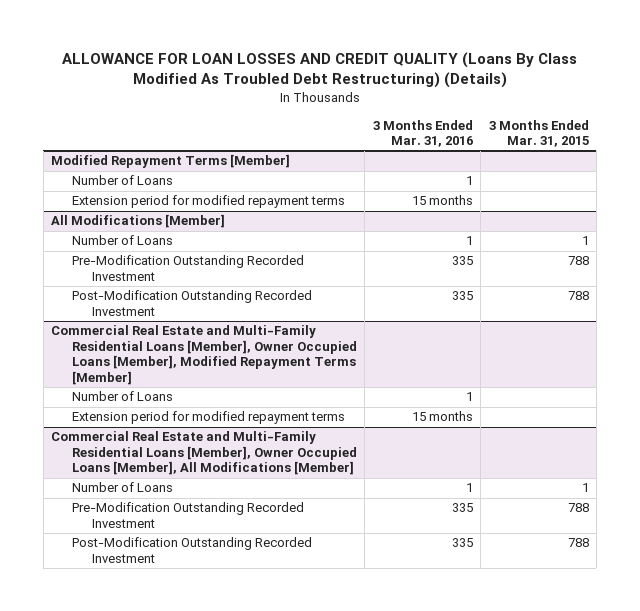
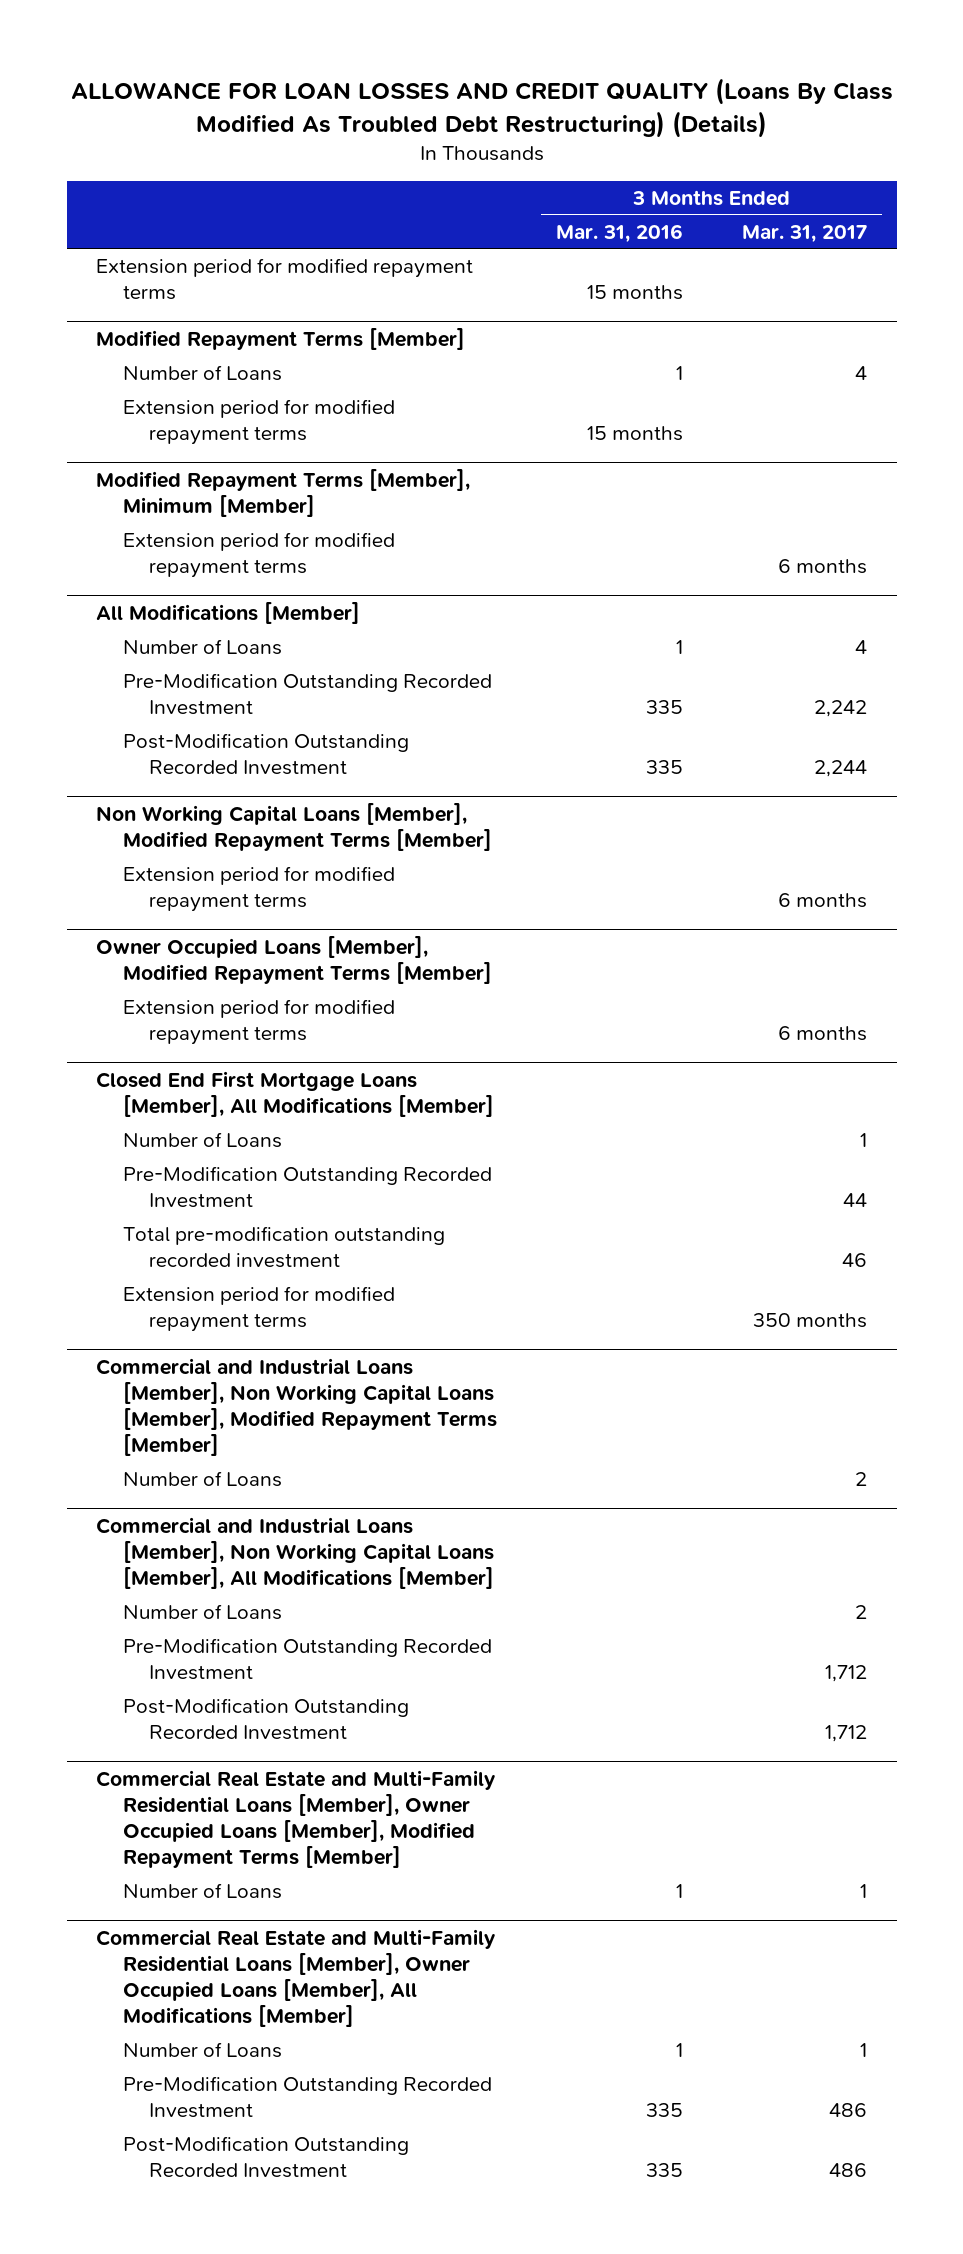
- | 3 Months Ended Mar. 31, 2016 | 3 Months Ended Mar. 31, 2015
+ | 3 Months Ended Mar. 31, 2016 | 3 Months Ended Mar. 31, 2017
+ Extension period for modified repayment terms | 15 months |
+ Modified Repayment Terms [Member], Minimum [Member]
+ Extension period for modified repayment terms | | 6 months
+ Non Working Capital Loans [Member], Modified Repayment Terms [Member]
+ Extension period for modified repayment terms | | 6 months
+ Owner Occupied Loans [Member], Modified Repayment Terms [Member]
+ Extension period for modified repayment terms | | 6 months
+ Closed End First Mortgage Loans [Member], All Modifications [Member]
+ Number of Loans | | 1
+ Pre-Modification Outstanding Recorded Investment | | 44
+ Total pre-modification outstanding recorded investment | | 46
+ Extension period for modified repayment terms | | 350 months
+ Commercial and Industrial Loans [Member], Non Working Capital Loans [Member], Modified Repayment Terms [Member]
+ Number of Loans | | 2
+ Commercial and Industrial Loans [Member], Non Working Capital Loans [Member], All Modifications [Member]
+ Number of Loans | | 2
+ Pre-Modification Outstanding Recorded Investment | | 1,712
+ Post-Modification Outstanding Recorded Investment | | 1,712
@ Commercial Real Estate and Multi-Family Residential Loans [Member], Owner Occupied Loans [Member], Modified Repayment Terms [Member]
- Extension period for modified repayment terms | 15 months |

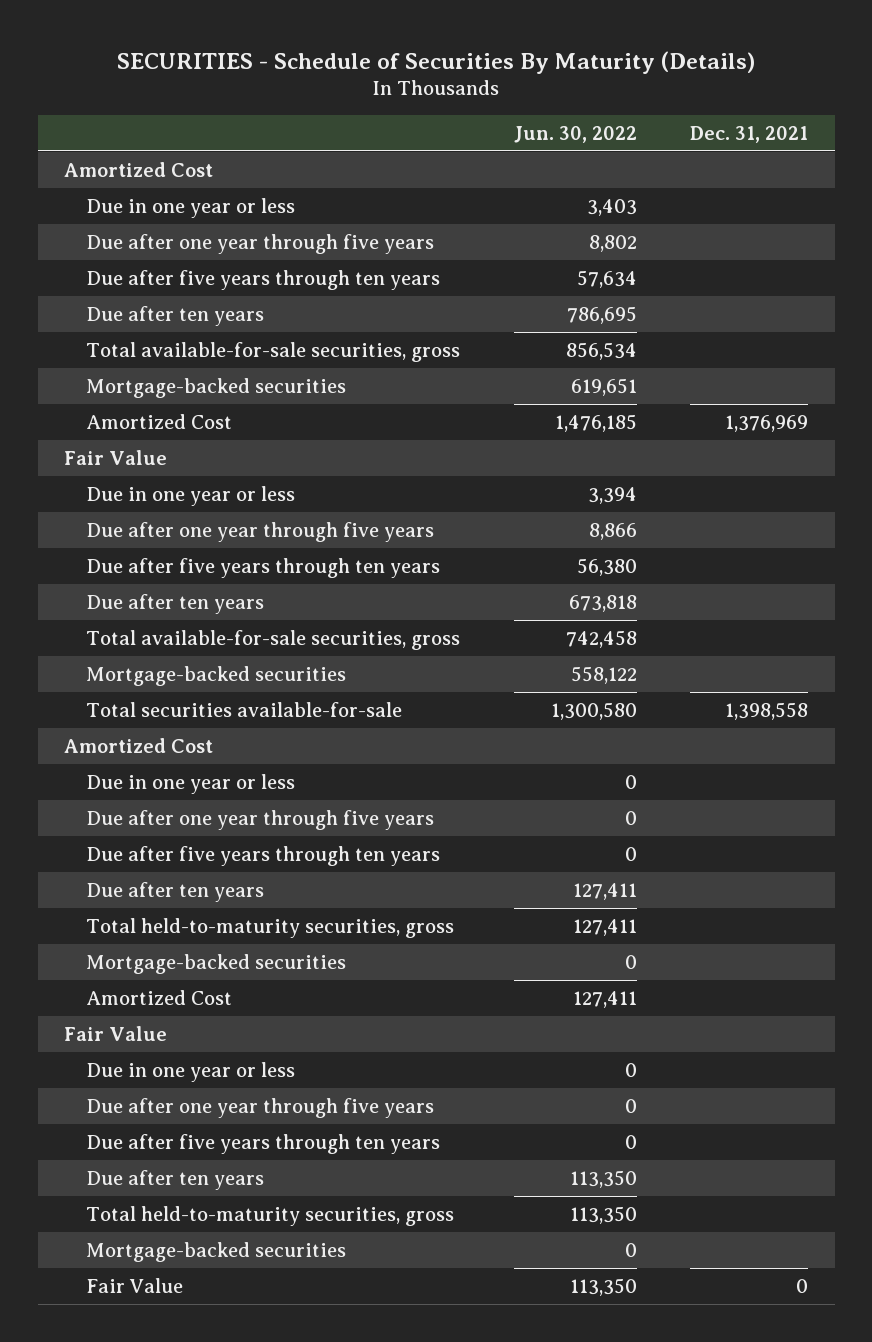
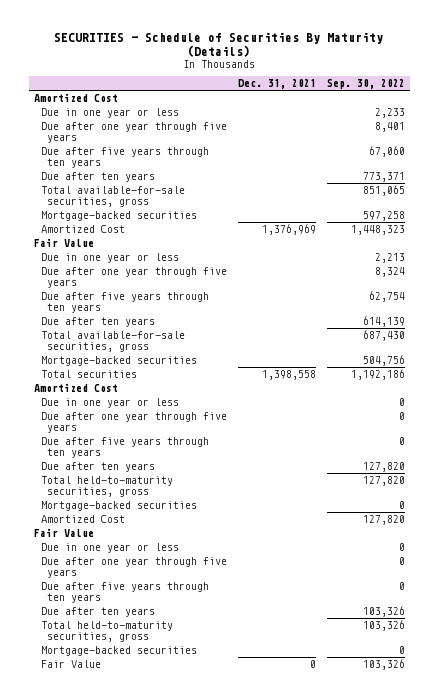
- | Jun. 30, 2022 | Dec. 31, 2021
+ | Dec. 31, 2021 | Sep. 30, 2022
- Total securities available-for-sale | 1,300,580 | 1,398,558
+ Total securities | 1,398,558 | 1,192,186

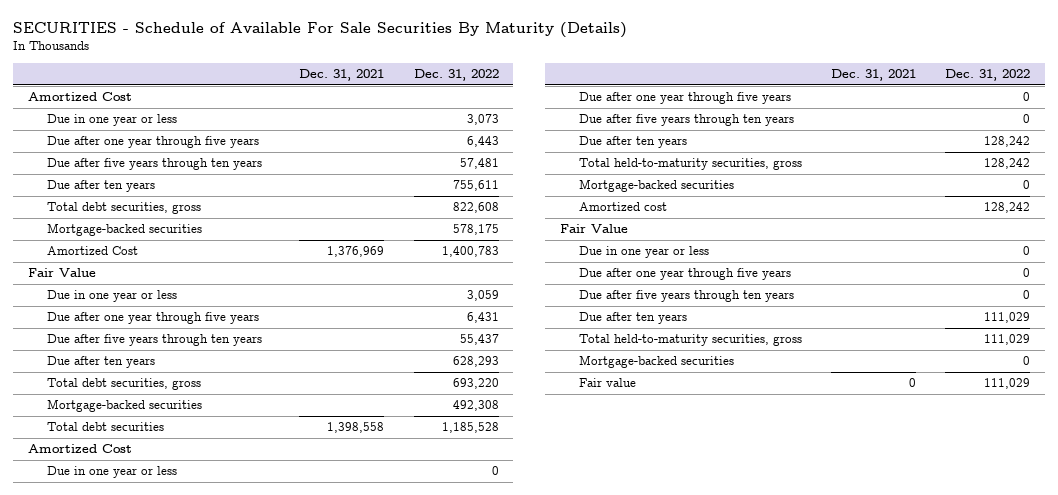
- SECURITIES - Schedule of Securities By Maturity (Details)
+ SECURITIES - Schedule of Available For Sale Securities By Maturity (Details)
- | Dec. 31, 2021 | Sep. 30, 2022
+ | Dec. 31, 2021 | Dec. 31, 2022
- Total available-for-sale securities, gross | | 851,065
+ Total debt securities, gross | | 822,608
- Total available-for-sale securities, gross | | 687,430
+ Total debt securities, gross | | 693,220
- Total securities | 1,398,558 | 1,192,186
+ Total debt securities | 1,398,558 | 1,185,528
- Amortized Cost | | 127,820
+ Amortized cost | | 128,242
- Fair Value | 0 | 103,326
+ Fair value | 0 | 111,029

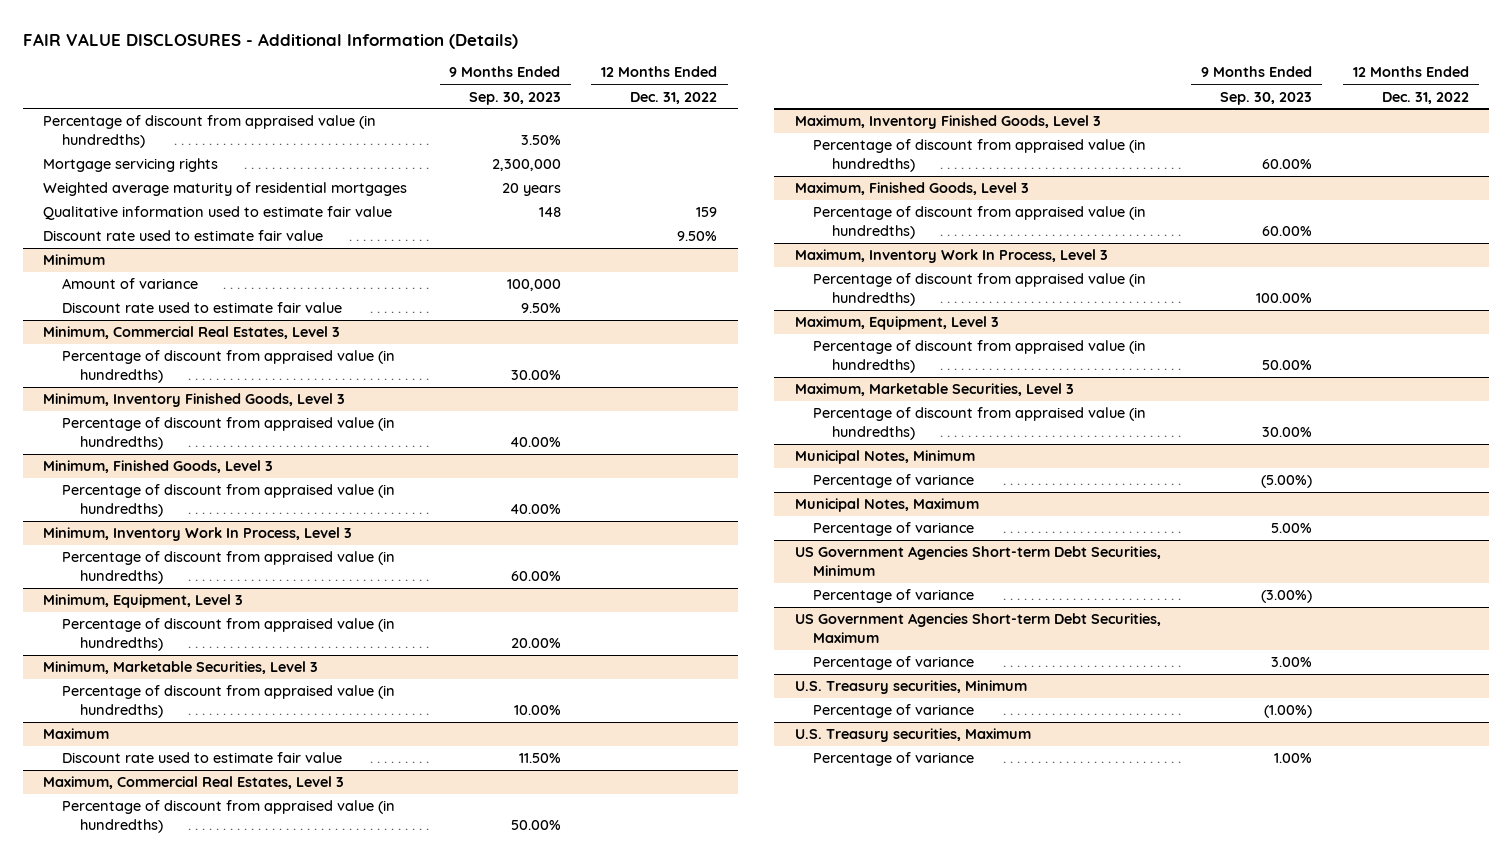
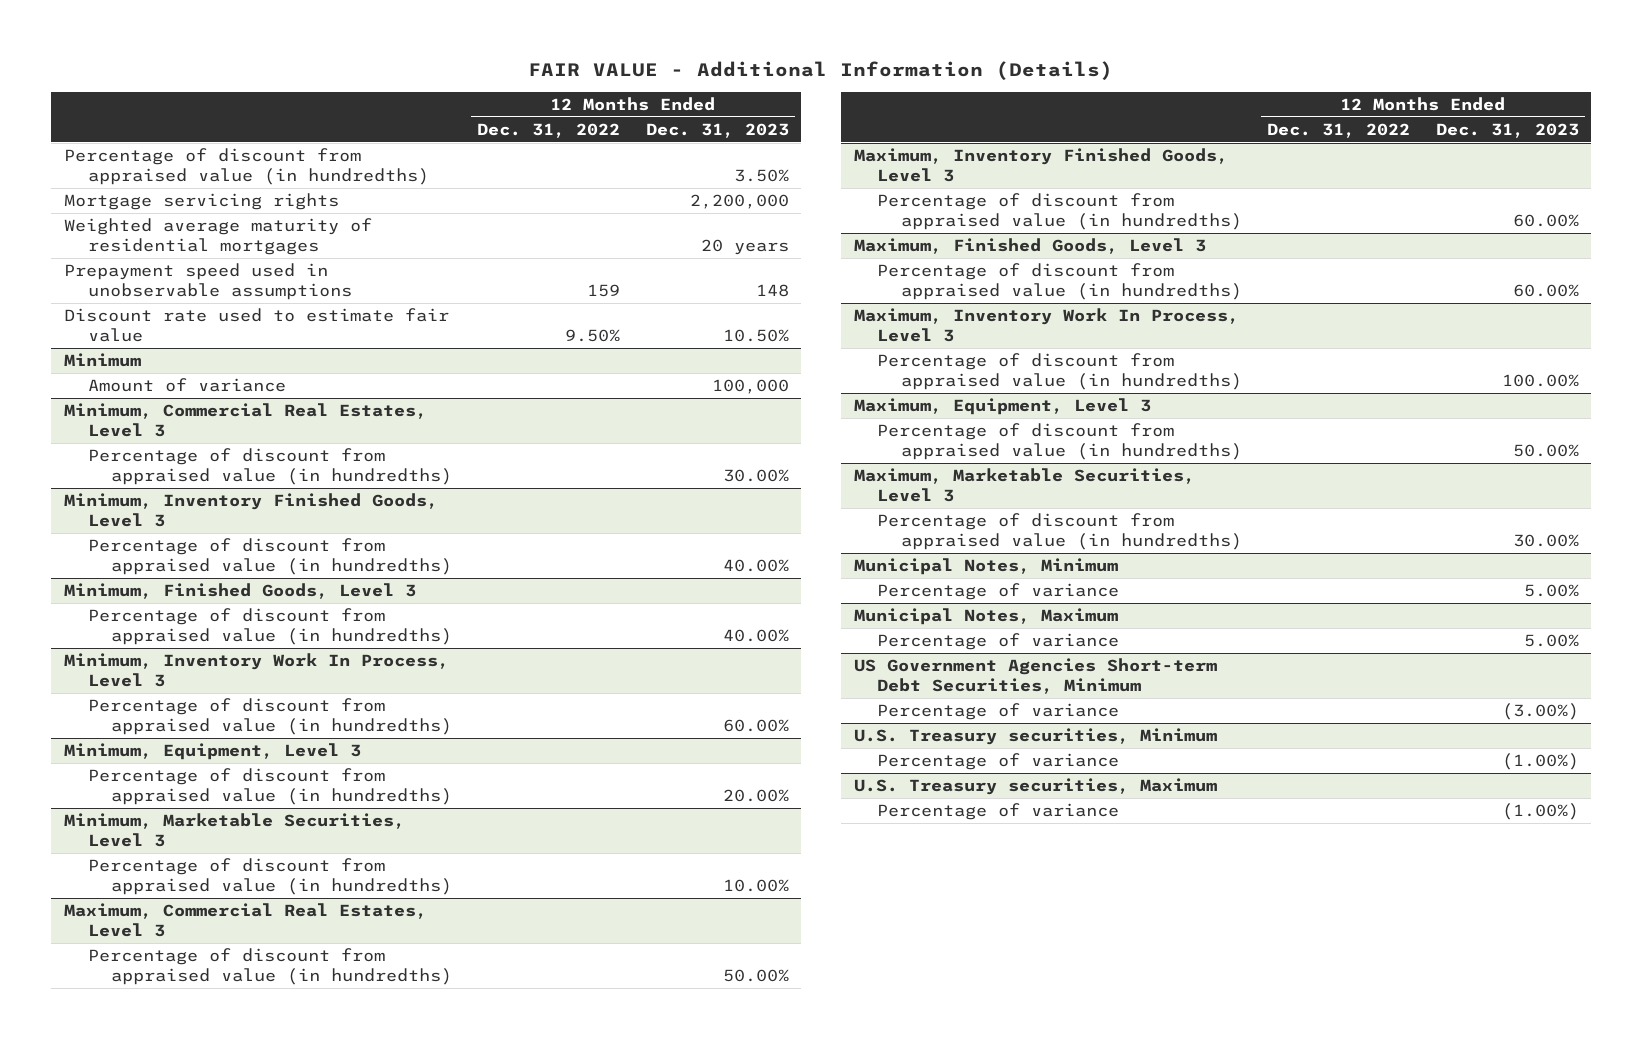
- FAIR VALUE DISCLOSURES - Additional Information (Details)
+ FAIR VALUE - Additional Information (Details)
- | 9 Months Ended Sep. 30, 2023 | 12 Months Ended Dec. 31, 2022
+ | 12 Months Ended Dec. 31, 2022 | 12 Months Ended Dec. 31, 2023
- Qualitative information used to estimate fair value | 148 | 159
+ Prepayment speed used in unobservable assumptions | 159 | 148
@ Minimum
- Discount rate used to estimate fair value | 9.50% |
- Maximum
- Discount rate used to estimate fair value | 11.50% |
- US Government Agencies Short-term Debt Securities, Maximum
- Percentage of variance | 3.00% |

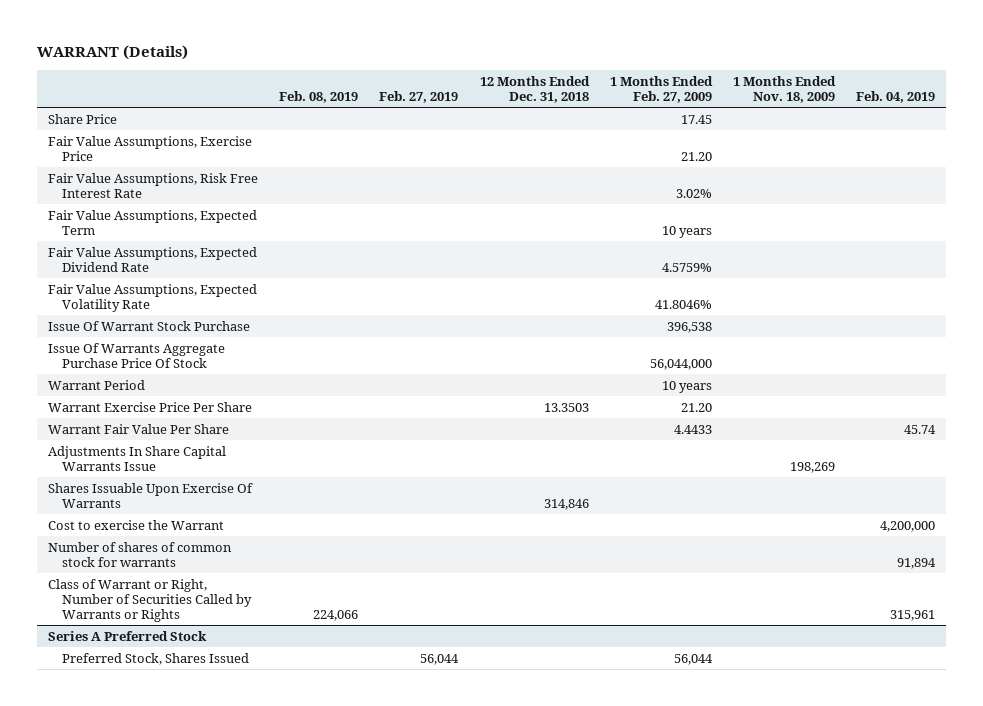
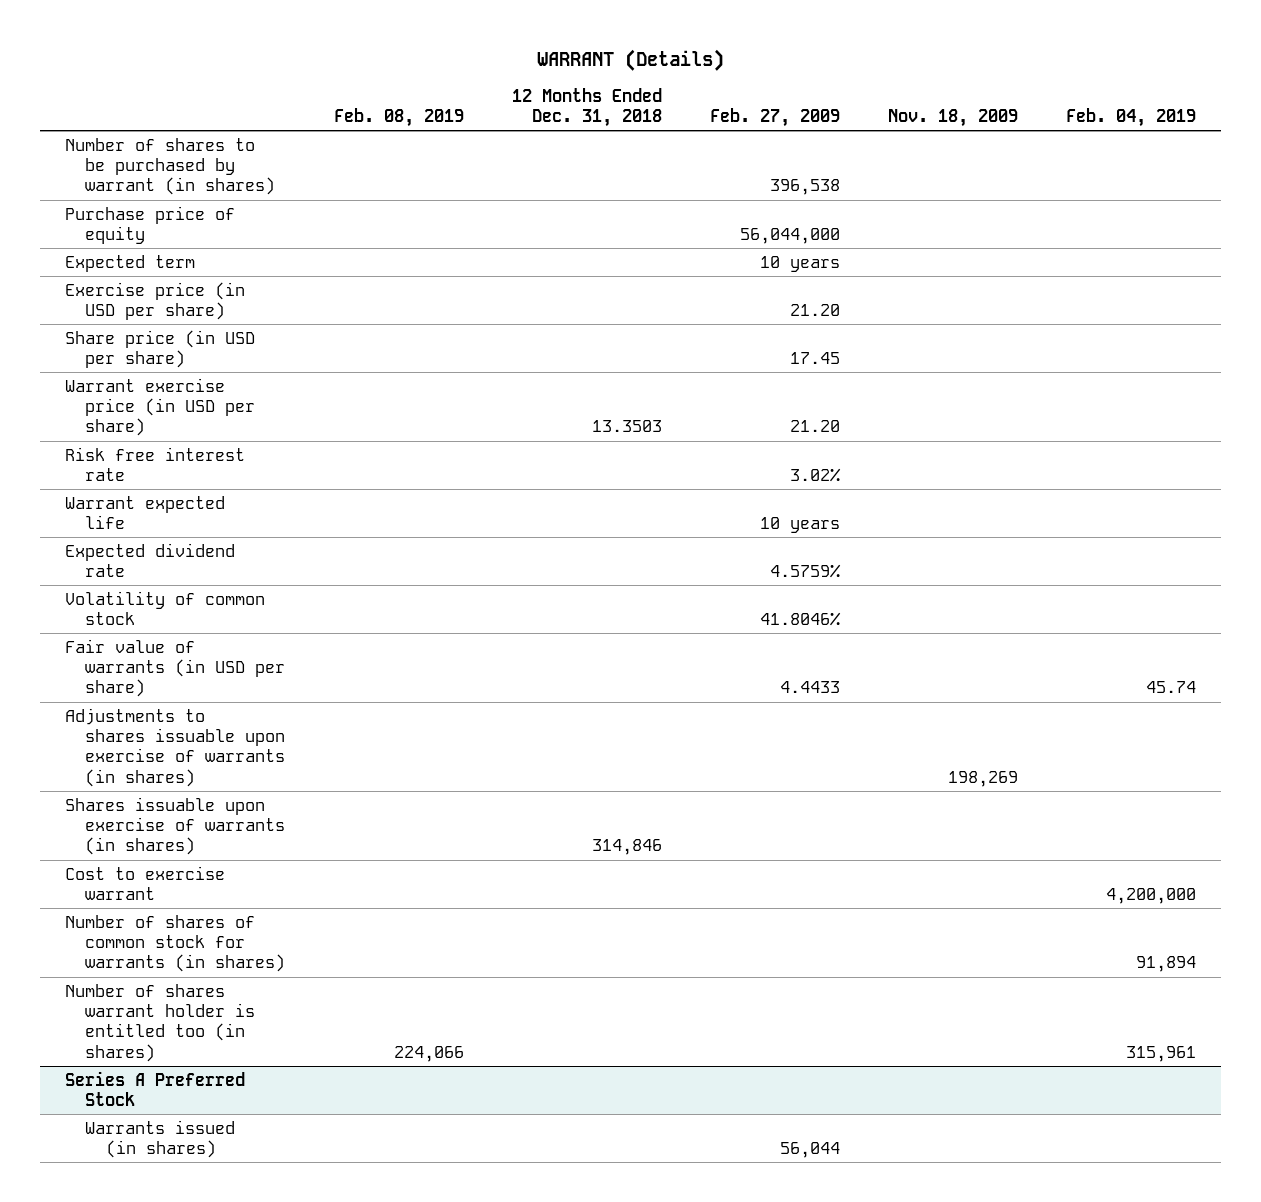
- | Feb. 08, 2019 | Feb. 27, 2019 | 12 Months Ended Dec. 31, 2018 | 1 Months Ended Feb. 27, 2009 | 1 Months Ended Nov. 18, 2009 | Feb. 04, 2019
+ | Feb. 08, 2019 | 12 Months Ended Dec. 31, 2018 | Feb. 27, 2009 | Nov. 18, 2009 | Feb. 04, 2019
- Share Price | | | | 17.45 | |
- Fair Value Assumptions, Exercise Price | | | | 21.20 | |
- Fair Value Assumptions, Risk Free Interest Rate | | | | 3.02% | |
- Fair Value Assumptions, Expected Term | | | | 10 years | |
- Fair Value Assumptions, Expected Dividend Rate | | | | 4.5759% | |
- Fair Value Assumptions, Expected Volatility Rate | | | | 41.8046% | |
- Issue Of Warrant Stock Purchase | | | | 396,538 | |
- Issue Of Warrants Aggregate Purchase Price Of Stock | | | | 56,044,000 | |
- Warrant Period | | | | 10 years | |
- Warrant Exercise Price Per Share | | | 13.3503 | 21.20 | |
- Warrant Fair Value Per Share | | | | 4.4433 | | 45.74
- Adjustments In Share Capital Warrants Issue | | | | | 198,269 |
- Shares Issuable Upon Exercise Of Warrants | | | 314,846 | | |
- Cost to exercise the Warrant | | | | | | 4,200,000
- Number of shares of common stock for warrants | | | | | | 91,894
- Class of Warrant or Right, Number of Securities Called by Warrants or Rights | 224,066 | | | | | 315,961
+ Number of shares to be purchased by warrant (in shares) | | | 396,538 | |
+ Purchase price of equity | | | 56,044,000 | |
+ Expected term | | | 10 years | |
+ Exercise price (in USD per share) | | | 21.20 | |
+ Share price (in USD per share) | | | 17.45 | |
+ Warrant exercise price (in USD per share) | | 13.3503 | 21.20 | |
+ Risk free interest rate | | | 3.02% | |
+ Warrant expected life | | | 10 years | |
+ Expected dividend rate | | | 4.5759% | |
+ Volatility of common stock | | | 41.8046% | |
+ Fair value of warrants (in USD per share) | | | 4.4433 | | 45.74
+ Adjustments to shares issuable upon exercise of warrants (in shares) | | | | 198,269 |
+ Shares issuable upon exercise of warrants (in shares) | | 314,846 | | |
+ Cost to exercise warrant | | | | | 4,200,000
+ Number of shares of common stock for warrants (in shares) | | | | | 91,894
+ Number of shares warrant holder is entitled too (in shares) | 224,066 | | | | 315,961
@ Series A Preferred Stock
- Preferred Stock, Shares Issued | | 56,044 | | 56,044 | |
+ Warrants issued (in shares) | | | 56,044 | |

